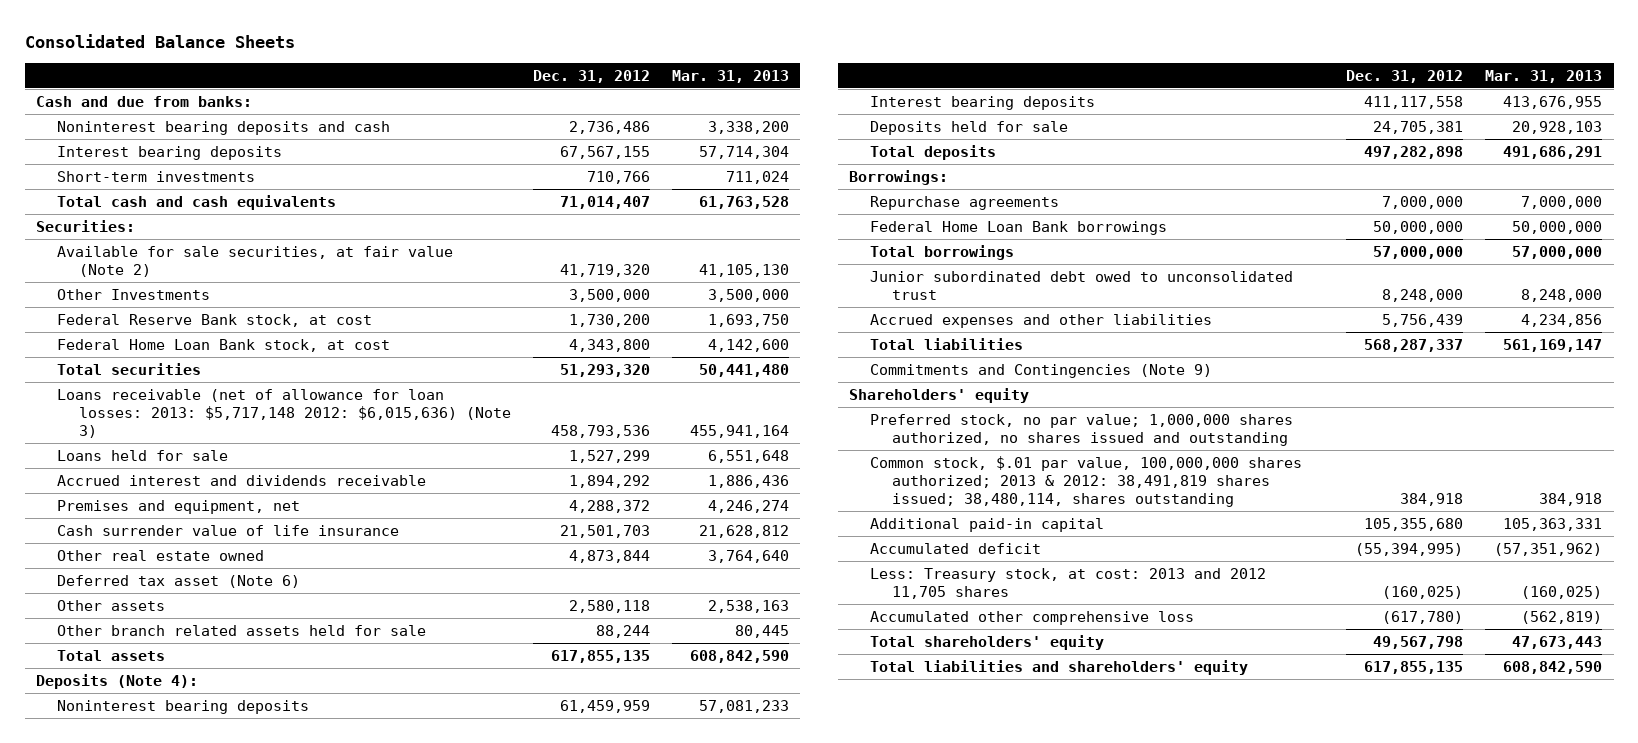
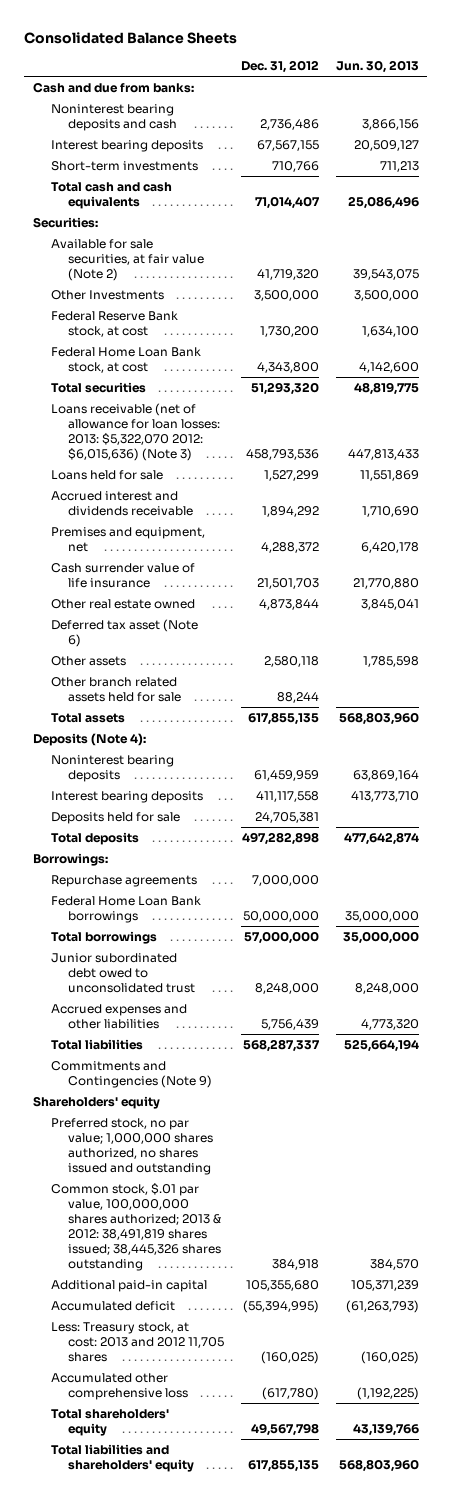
- | Dec. 31, 2012 | Mar. 31, 2013
+ | Dec. 31, 2012 | Jun. 30, 2013
- Loans receivable (net of allowance for loan losses: 2013: $5,717,148 2012: $6,015,636) (Note 3) | 458,793,536 | 455,941,164
+ Loans receivable (net of allowance for loan losses: 2013: $5,322,070 2012: $6,015,636) (Note 3) | 458,793,536 | 447,813,433
- Common stock, $.01 par value, 100,000,000 shares authorized; 2013 & 2012: 38,491,819 shares issued; 38,480,114, shares outstanding | 384,918 | 384,918
+ Common stock, $.01 par value, 100,000,000 shares authorized; 2013 & 2012: 38,491,819 shares issued; 38,445,326 shares outstanding | 384,918 | 384,570

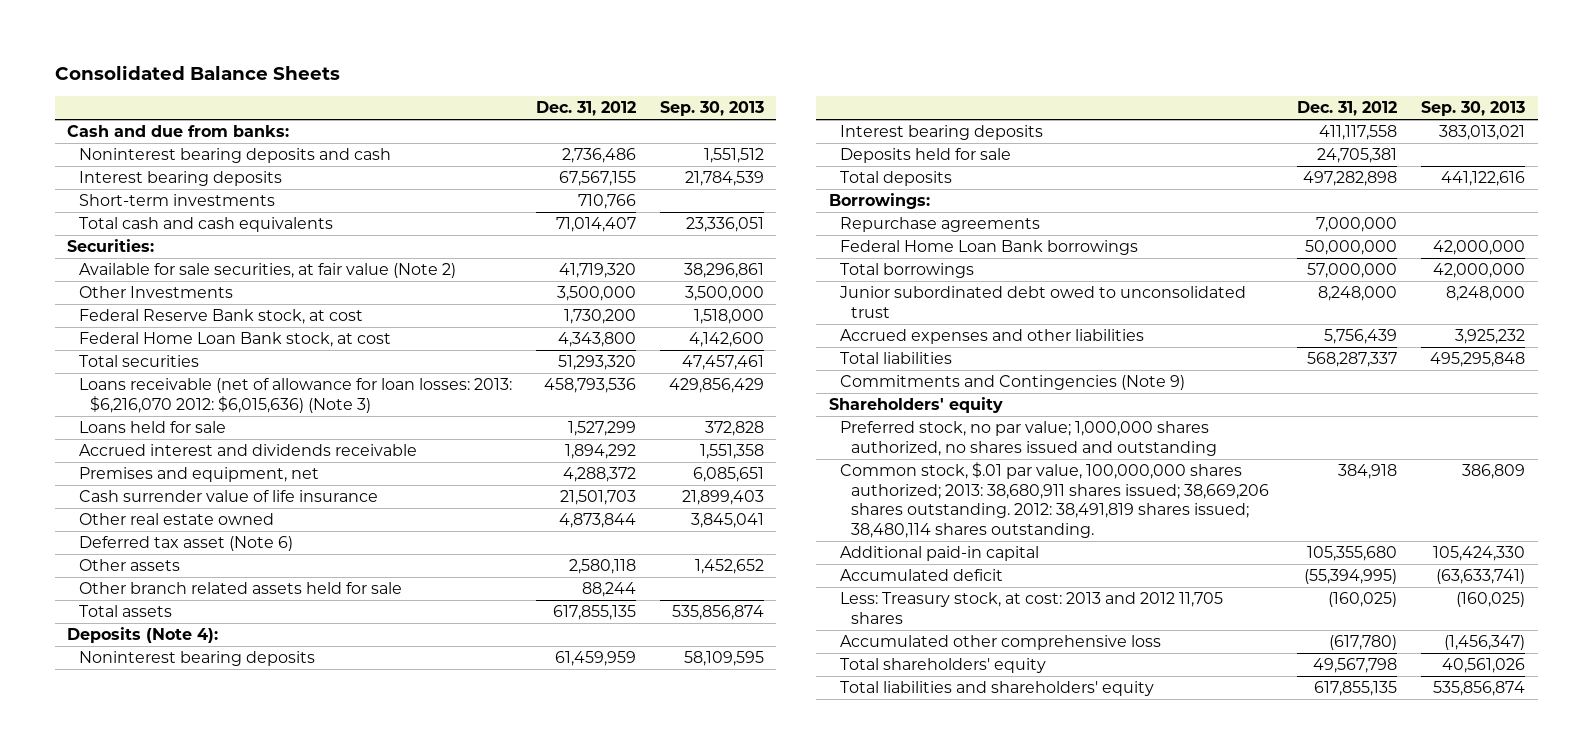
- | Dec. 31, 2012 | Jun. 30, 2013
+ | Dec. 31, 2012 | Sep. 30, 2013
- Loans receivable (net of allowance for loan losses: 2013: $5,322,070 2012: $6,015,636) (Note 3) | 458,793,536 | 447,813,433
+ Loans receivable (net of allowance for loan losses: 2013: $6,216,070 2012: $6,015,636) (Note 3) | 458,793,536 | 429,856,429
- Common stock, $.01 par value, 100,000,000 shares authorized; 2013 & 2012: 38,491,819 shares issued; 38,445,326 shares outstanding | 384,918 | 384,570
+ Common stock, $.01 par value, 100,000,000 shares authorized; 2013: 38,680,911 shares issued; 38,669,206 shares outstanding. 2012: 38,491,819 shares issued; 38,480,114 shares outstanding. | 384,918 | 386,809

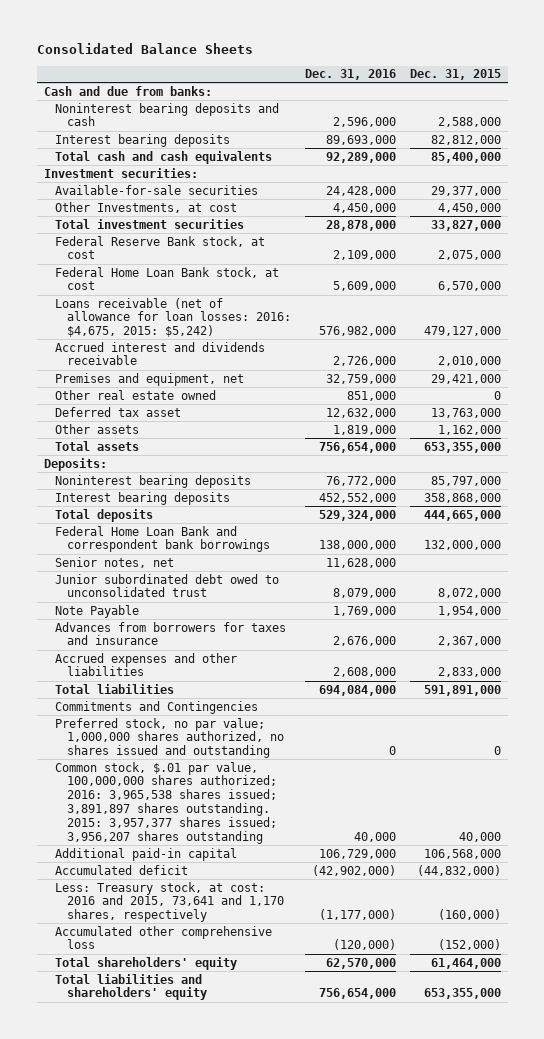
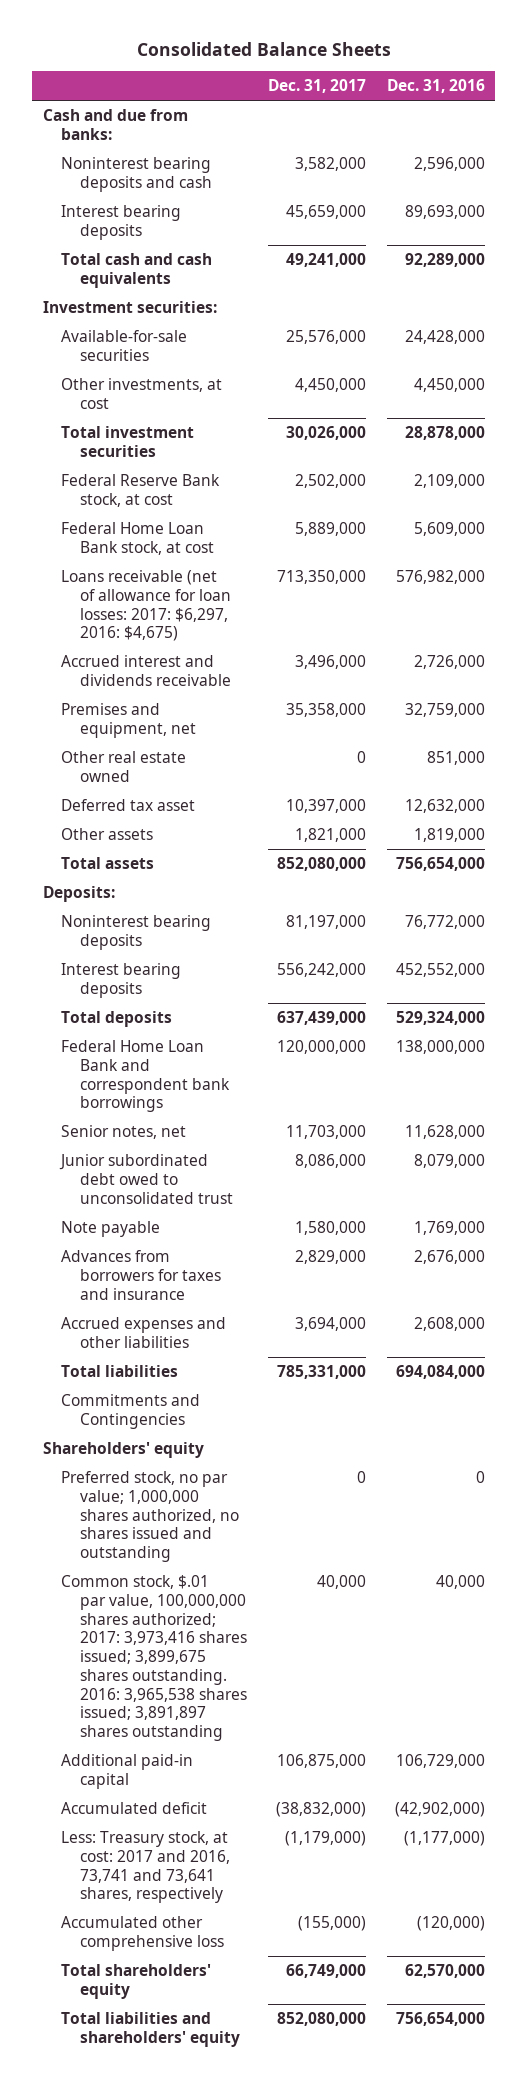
- | Dec. 31, 2016 | Dec. 31, 2015
+ | Dec. 31, 2017 | Dec. 31, 2016
- Other Investments, at cost | 4,450,000 | 4,450,000
+ Other investments, at cost | 4,450,000 | 4,450,000
- Loans receivable (net of allowance for loan losses: 2016: $4,675, 2015: $5,242) | 576,982,000 | 479,127,000
+ Loans receivable (net of allowance for loan losses: 2017: $6,297, 2016: $4,675) | 713,350,000 | 576,982,000
- Note Payable | 1,769,000 | 1,954,000
+ Note payable | 1,580,000 | 1,769,000
+ Shareholders' equity
- Common stock, $.01 par value, 100,000,000 shares authorized; 2016: 3,965,538 shares issued; 3,891,897 shares outstanding. 2015: 3,957,377 shares issued; 3,956,207 shares outstanding | 40,000 | 40,000
+ Common stock, $.01 par value, 100,000,000 shares authorized; 2017: 3,973,416 shares issued; 3,899,675 shares outstanding. 2016: 3,965,538 shares issued; 3,891,897 shares outstanding | 40,000 | 40,000
- Less: Treasury stock, at cost: 2016 and 2015, 73,641 and 1,170 shares, respectively | (1,177,000) | (160,000)
+ Less: Treasury stock, at cost: 2017 and 2016, 73,741 and 73,641 shares, respectively | (1,179,000) | (1,177,000)

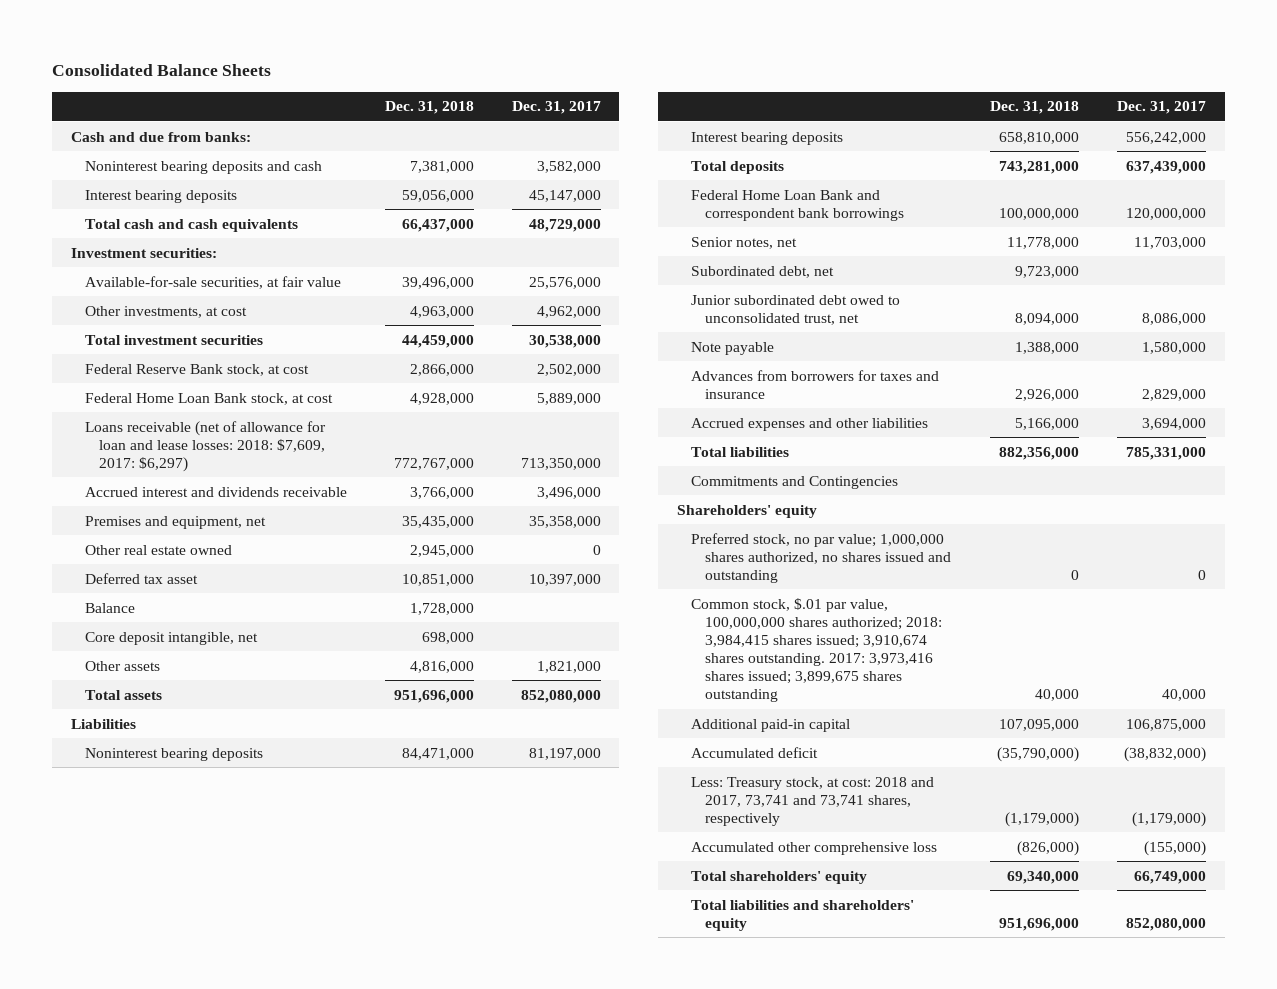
- | Dec. 31, 2017 | Dec. 31, 2016
+ | Dec. 31, 2018 | Dec. 31, 2017
- Interest bearing deposits | 45,659,000 | 89,693,000
- Total cash and cash equivalents | 49,241,000 | 92,289,000
+ Interest bearing deposits | 59,056,000 | 45,147,000
+ Total cash and cash equivalents | 66,437,000 | 48,729,000
- Available-for-sale securities | 25,576,000 | 24,428,000
- Other investments, at cost | 4,450,000 | 4,450,000
- Total investment securities | 30,026,000 | 28,878,000
+ Available-for-sale securities, at fair value | 39,496,000 | 25,576,000
+ Other investments, at cost | 4,963,000 | 4,962,000
+ Total investment securities | 44,459,000 | 30,538,000
- Loans receivable (net of allowance for loan losses: 2017: $6,297, 2016: $4,675) | 713,350,000 | 576,982,000
+ Loans receivable (net of allowance for loan and lease losses: 2018: $7,609, 2017: $6,297) | 772,767,000 | 713,350,000
+ Balance | 1,728,000 |
+ Core deposit intangible, net | 698,000 |
- Deposits:
+ Liabilities
- Junior subordinated debt owed to unconsolidated trust | 8,086,000 | 8,079,000
+ Subordinated debt, net | 9,723,000 |
+ Junior subordinated debt owed to unconsolidated trust, net | 8,094,000 | 8,086,000
- Common stock, $.01 par value, 100,000,000 shares authorized; 2017: 3,973,416 shares issued; 3,899,675 shares outstanding. 2016: 3,965,538 shares issued; 3,891,897 shares outstanding | 40,000 | 40,000
+ Common stock, $.01 par value, 100,000,000 shares authorized; 2018: 3,984,415 shares issued; 3,910,674 shares outstanding. 2017: 3,973,416 shares issued; 3,899,675 shares outstanding | 40,000 | 40,000
- Less: Treasury stock, at cost: 2017 and 2016, 73,741 and 73,641 shares, respectively | (1,179,000) | (1,177,000)
+ Less: Treasury stock, at cost: 2018 and 2017, 73,741 and 73,741 shares, respectively | (1,179,000) | (1,179,000)

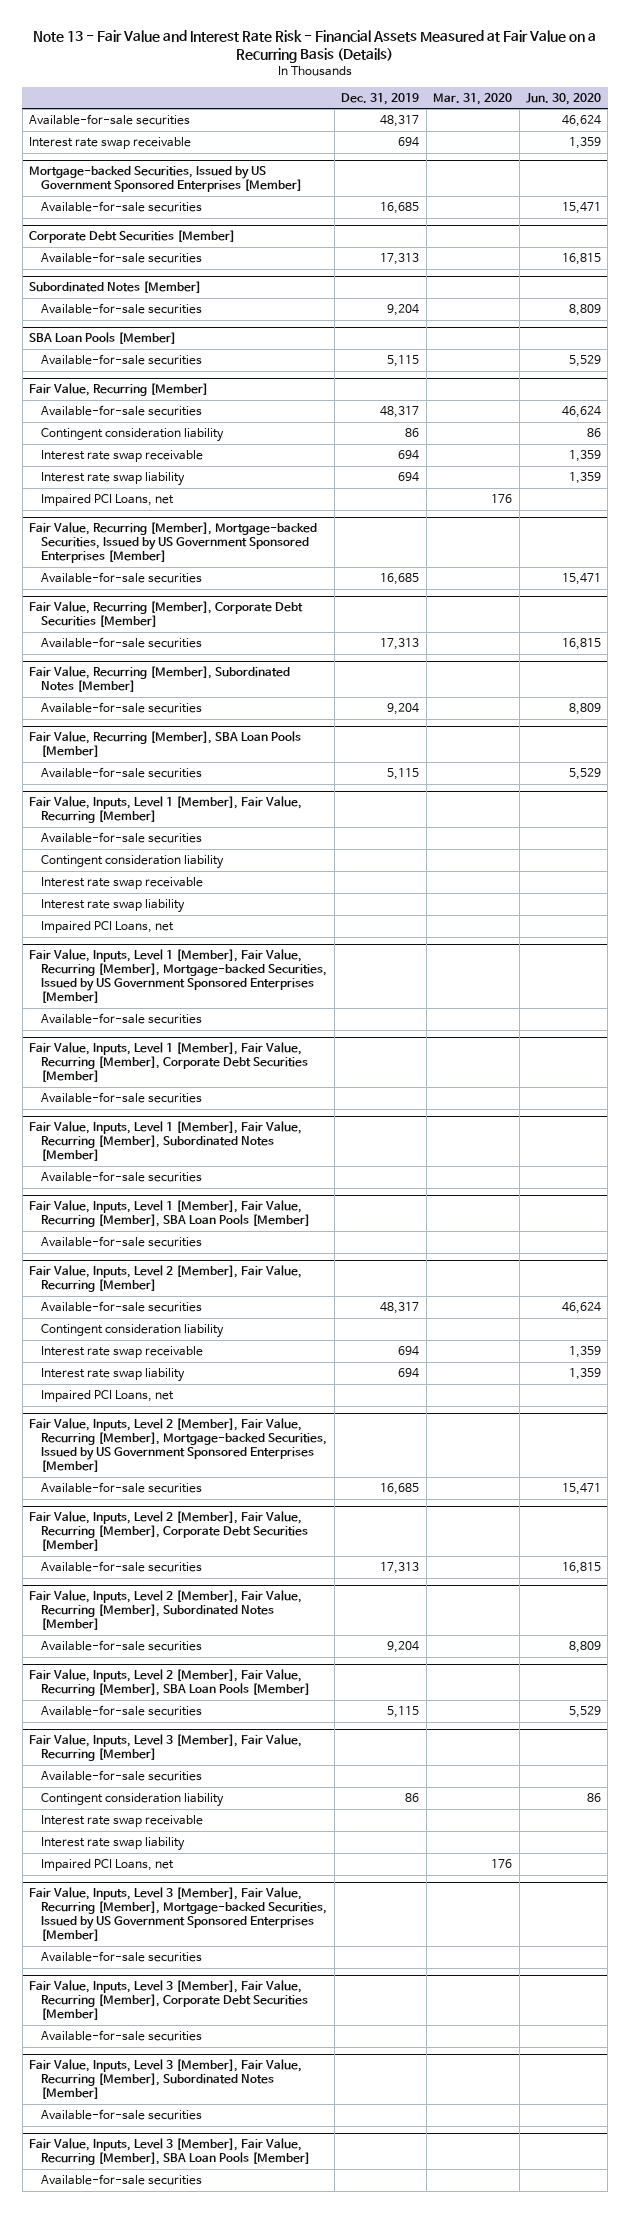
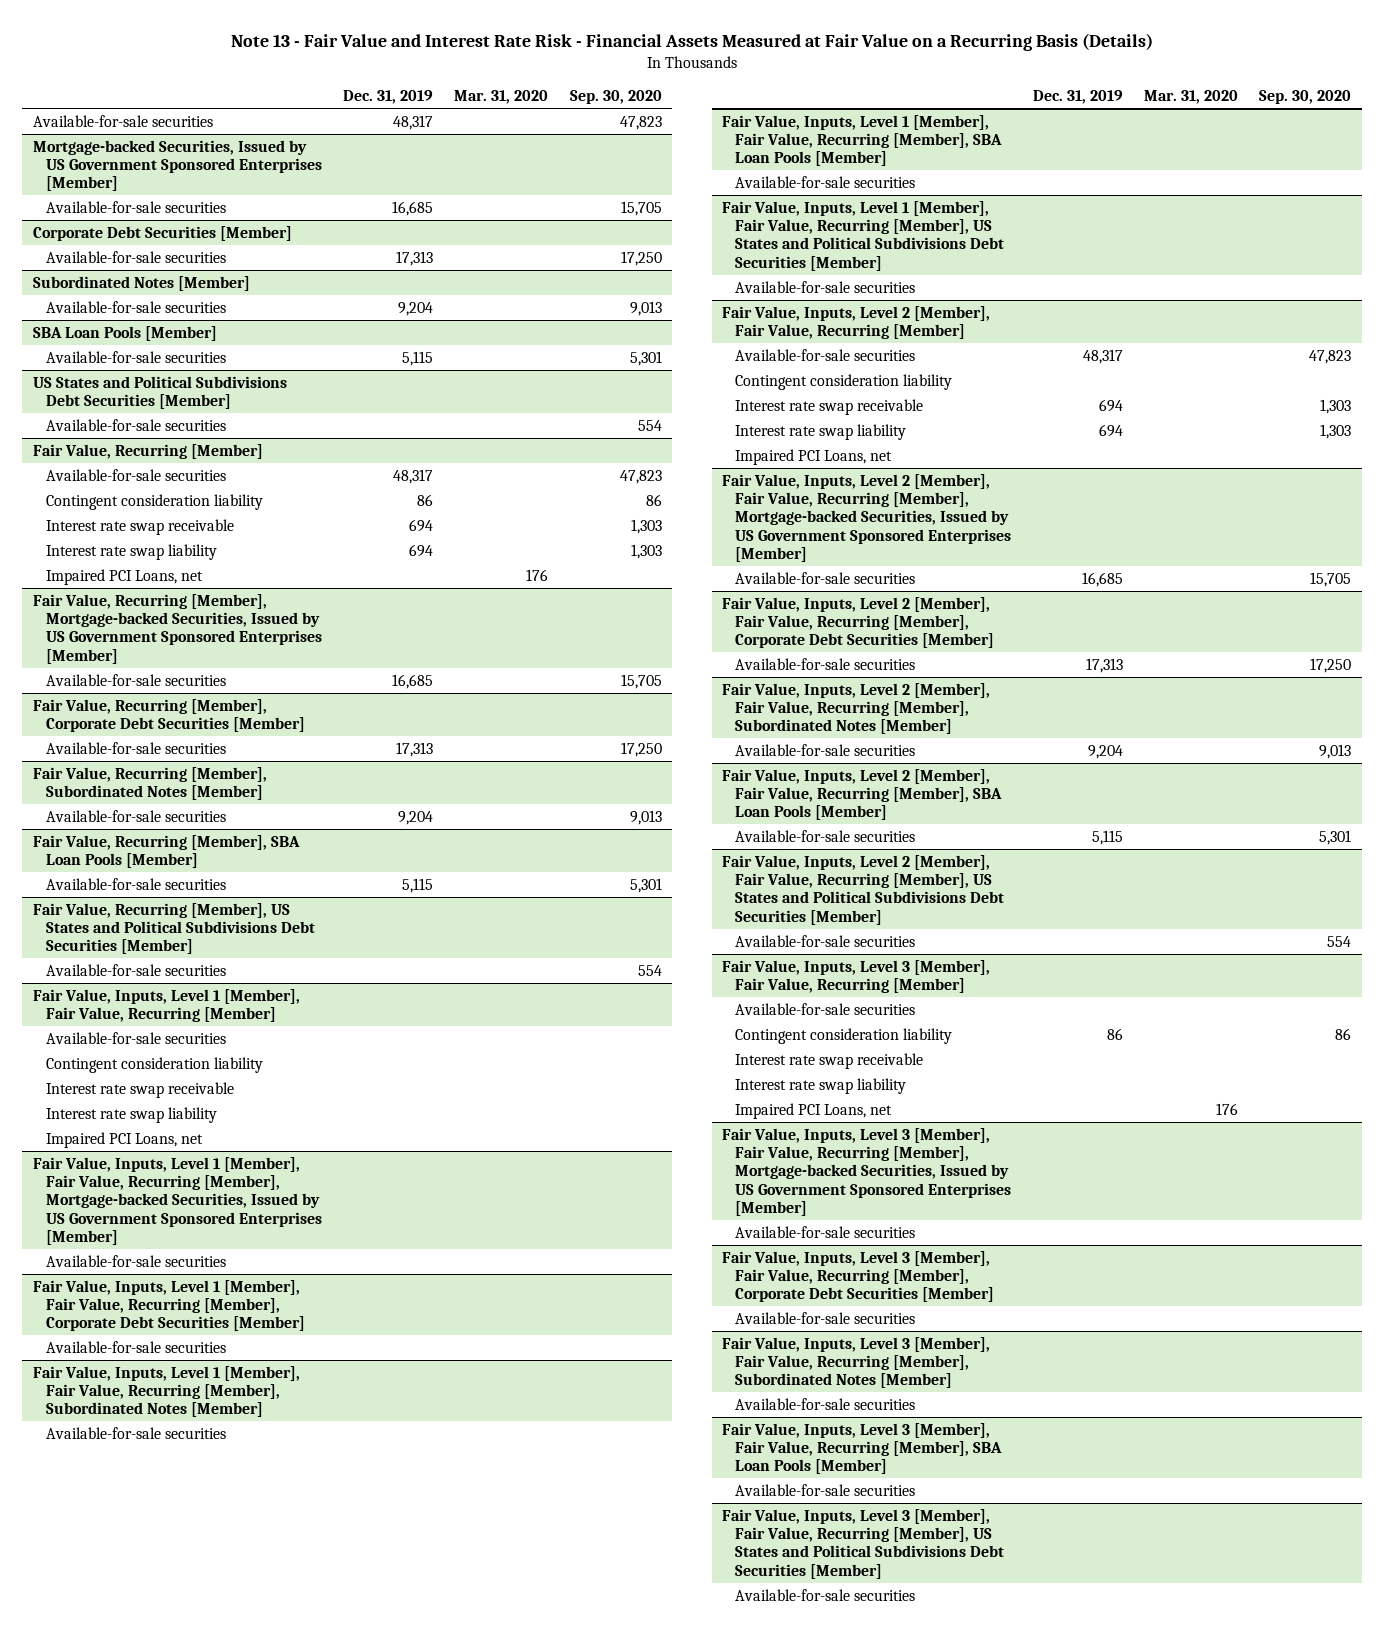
- | Dec. 31, 2019 | Mar. 31, 2020 | Jun. 30, 2020
+ | Dec. 31, 2019 | Mar. 31, 2020 | Sep. 30, 2020
- Interest rate swap receivable | 694 | | 1,359
+ US States and Political Subdivisions Debt Securities [Member]
+ Available-for-sale securities | | | 554
+ Fair Value, Recurring [Member], US States and Political Subdivisions Debt Securities [Member]
+ Available-for-sale securities | | | 554
+ Fair Value, Inputs, Level 1 [Member], Fair Value, Recurring [Member], US States and Political Subdivisions Debt Securities [Member]
+ Available-for-sale securities
+ Fair Value, Inputs, Level 2 [Member], Fair Value, Recurring [Member], US States and Political Subdivisions Debt Securities [Member]
+ Available-for-sale securities | | | 554
+ Fair Value, Inputs, Level 3 [Member], Fair Value, Recurring [Member], US States and Political Subdivisions Debt Securities [Member]
+ Available-for-sale securities

